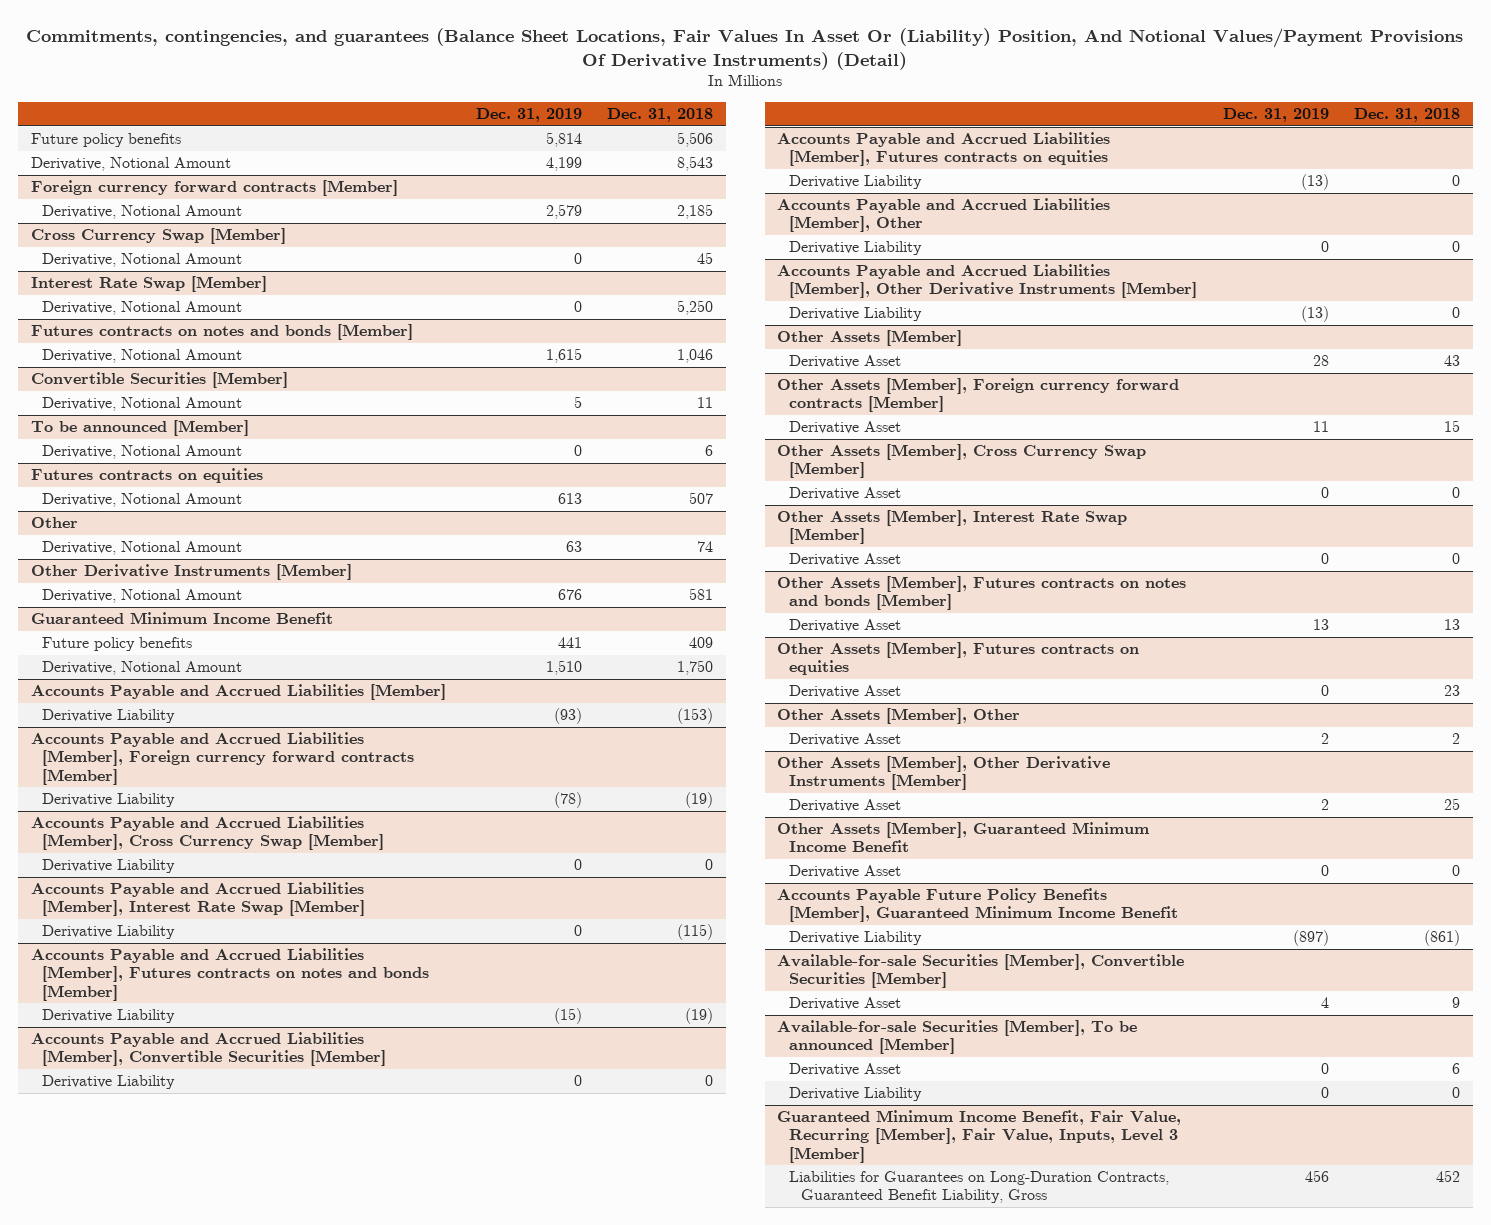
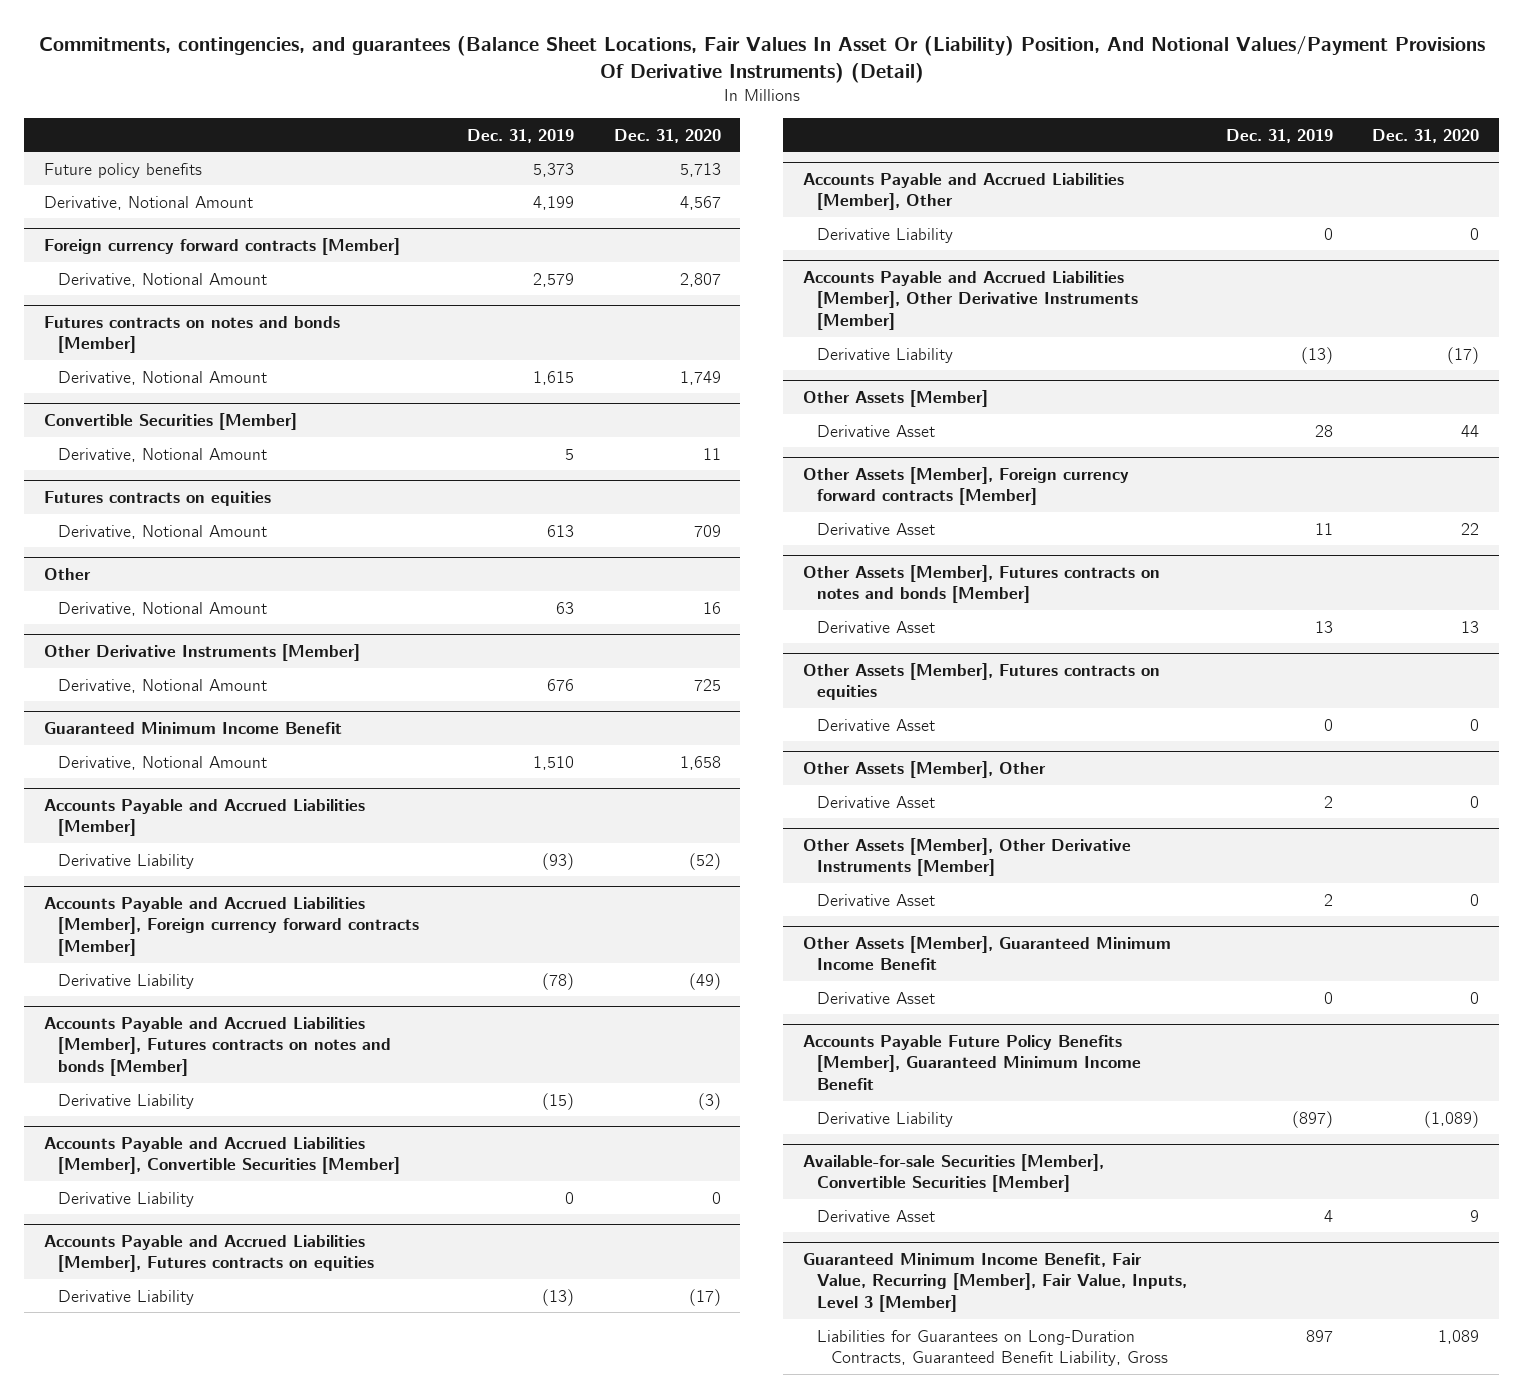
- | Dec. 31, 2019 | Dec. 31, 2018
+ | Dec. 31, 2019 | Dec. 31, 2020
- Future policy benefits | 5,814 | 5,506
+ Future policy benefits | 5,373 | 5,713
- Cross Currency Swap [Member]
- Derivative, Notional Amount | 0 | 45
- Interest Rate Swap [Member]
- Derivative, Notional Amount | 0 | 5,250
- To be announced [Member]
- Derivative, Notional Amount | 0 | 6
@ Guaranteed Minimum Income Benefit
- Future policy benefits | 441 | 409
- Accounts Payable and Accrued Liabilities [Member], Cross Currency Swap [Member]
- Derivative Liability | 0 | 0
- Accounts Payable and Accrued Liabilities [Member], Interest Rate Swap [Member]
- Derivative Liability | 0 | (115)
- Other Assets [Member], Cross Currency Swap [Member]
- Derivative Asset | 0 | 0
- Other Assets [Member], Interest Rate Swap [Member]
- Derivative Asset | 0 | 0
- Available-for-sale Securities [Member], To be announced [Member]
- Derivative Asset | 0 | 6
- Derivative Liability | 0 | 0
@ Guaranteed Minimum Income Benefit, Fair Value, Recurring [Member], Fair Value, Inputs, Level 3 [Member]
- Liabilities for Guarantees on Long-Duration Contracts, Guaranteed Benefit Liability, Gross | 456 | 452
+ Liabilities for Guarantees on Long-Duration Contracts, Guaranteed Benefit Liability, Gross | 897 | 1,089

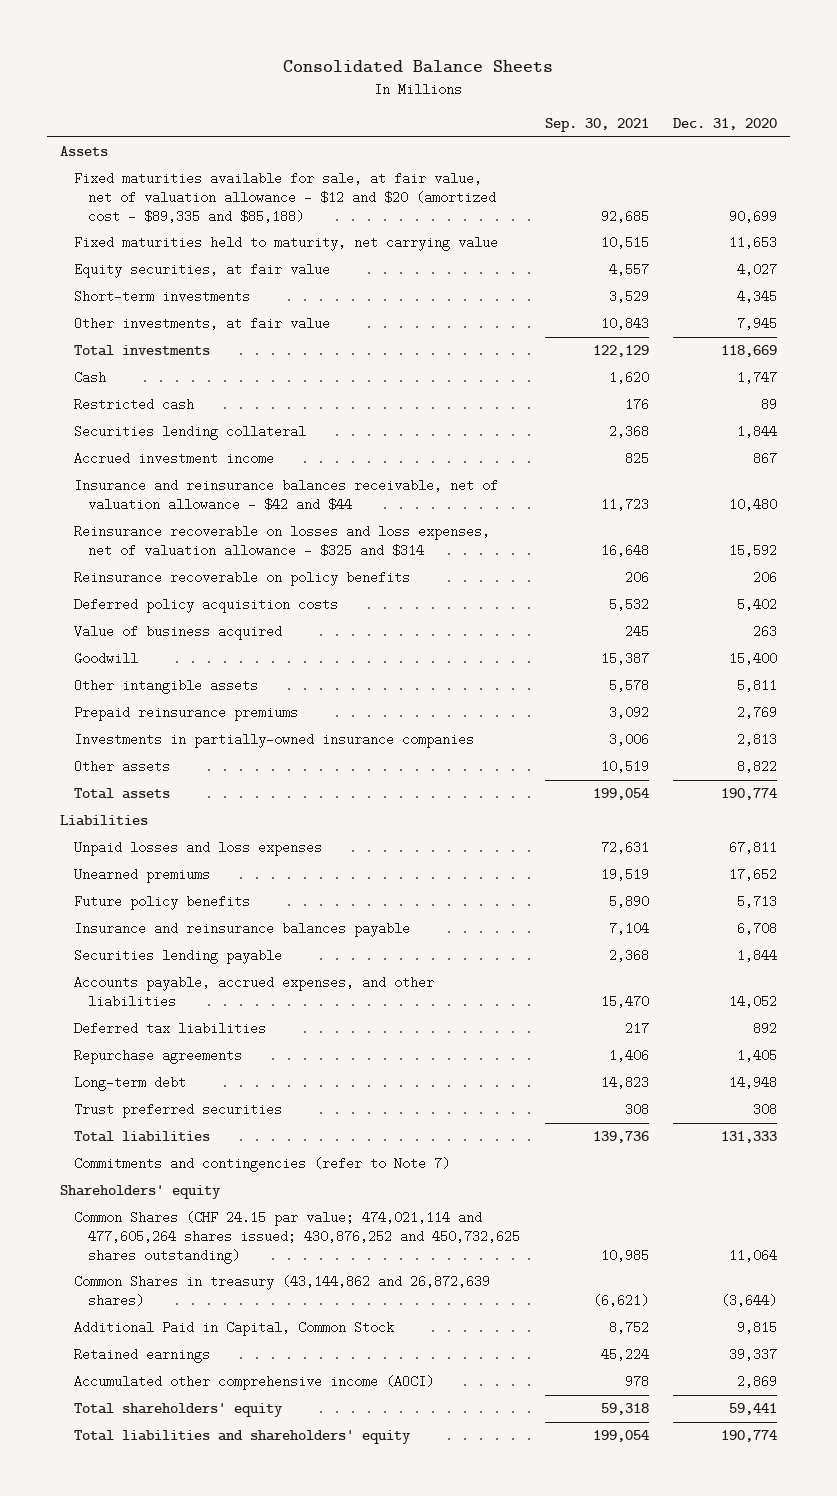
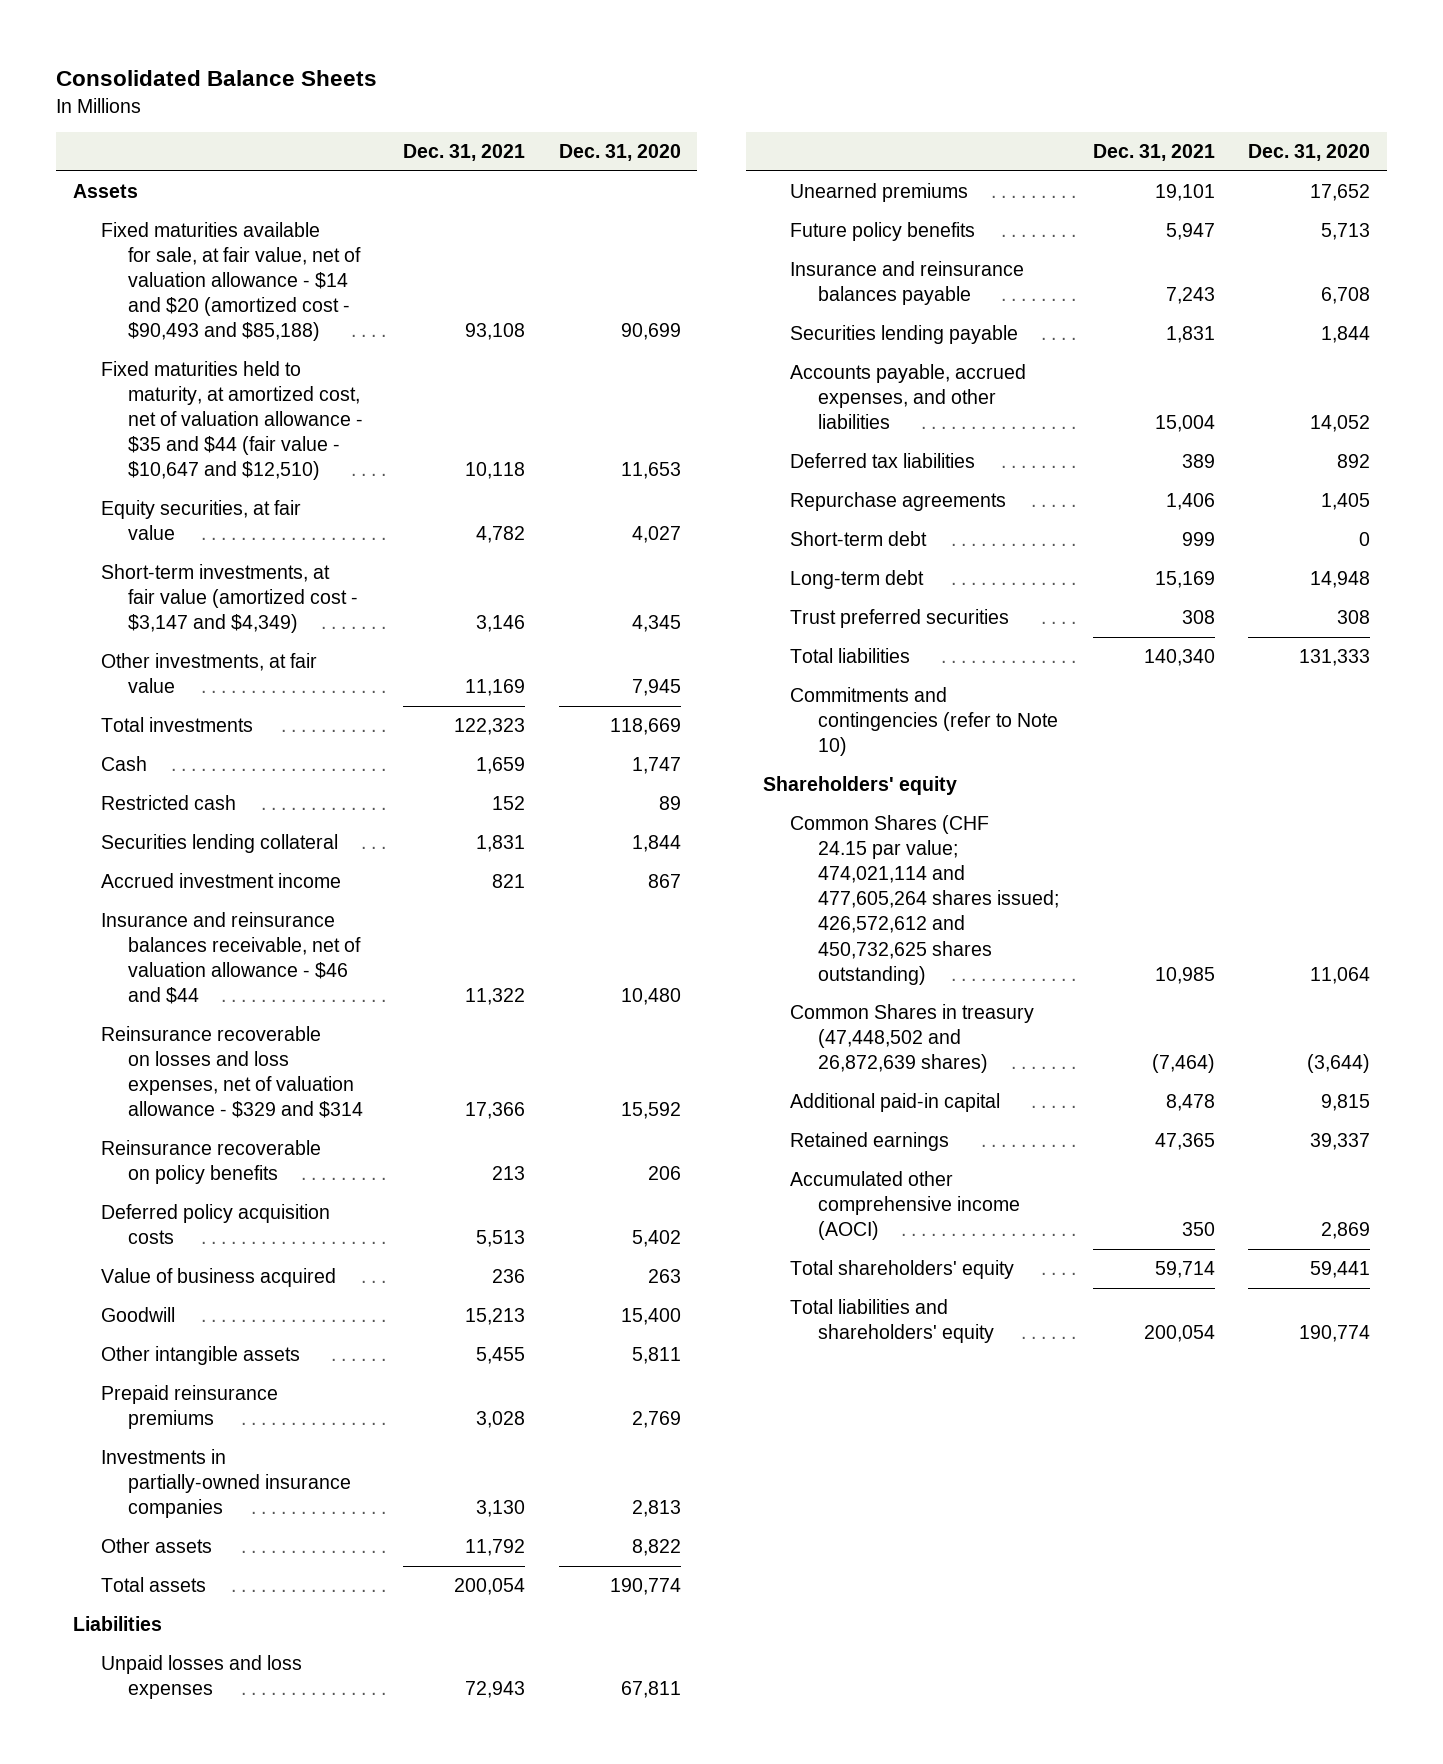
- | Sep. 30, 2021 | Dec. 31, 2020
+ | Dec. 31, 2021 | Dec. 31, 2020
- Fixed maturities available for sale, at fair value, net of valuation allowance - $12 and $20 (amortized cost - $89,335 and $85,188) | 92,685 | 90,699
- Fixed maturities held to maturity, net carrying value | 10,515 | 11,653
+ Fixed maturities available for sale, at fair value, net of valuation allowance - $14 and $20 (amortized cost - $90,493 and $85,188) | 93,108 | 90,699
+ Fixed maturities held to maturity, at amortized cost, net of valuation allowance - $35 and $44 (fair value - $10,647 and $12,510) | 10,118 | 11,653
- Short-term investments | 3,529 | 4,345
+ Short-term investments, at fair value (amortized cost - $3,147 and $4,349) | 3,146 | 4,345
- Insurance and reinsurance balances receivable, net of valuation allowance - $42 and $44 | 11,723 | 10,480
- Reinsurance recoverable on losses and loss expenses, net of valuation allowance - $325 and $314 | 16,648 | 15,592
+ Insurance and reinsurance balances receivable, net of valuation allowance - $46 and $44 | 11,322 | 10,480
+ Reinsurance recoverable on losses and loss expenses, net of valuation allowance - $329 and $314 | 17,366 | 15,592
+ Short-term debt | 999 | 0
- Commitments and contingencies (refer to Note 7)
+ Commitments and contingencies (refer to Note 10)
- Common Shares (CHF 24.15 par value; 474,021,114 and 477,605,264 shares issued; 430,876,252 and 450,732,625 shares outstanding) | 10,985 | 11,064
- Common Shares in treasury (43,144,862 and 26,872,639 shares) | (6,621) | (3,644)
- Additional Paid in Capital, Common Stock | 8,752 | 9,815
+ Common Shares (CHF 24.15 par value; 474,021,114 and 477,605,264 shares issued; 426,572,612 and 450,732,625 shares outstanding) | 10,985 | 11,064
+ Common Shares in treasury (47,448,502 and 26,872,639 shares) | (7,464) | (3,644)
+ Additional paid-in capital | 8,478 | 9,815

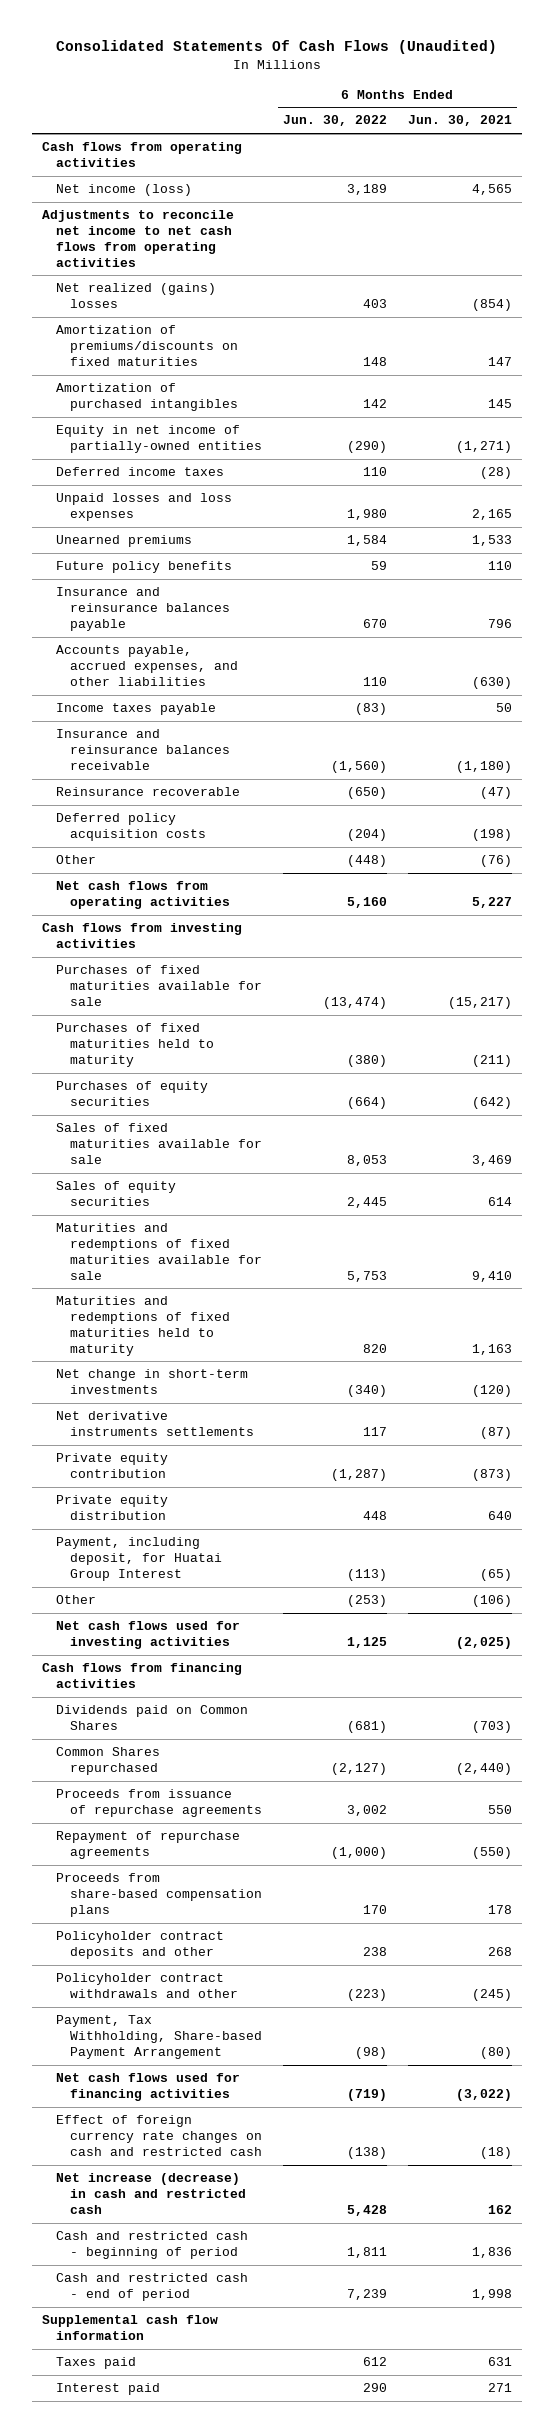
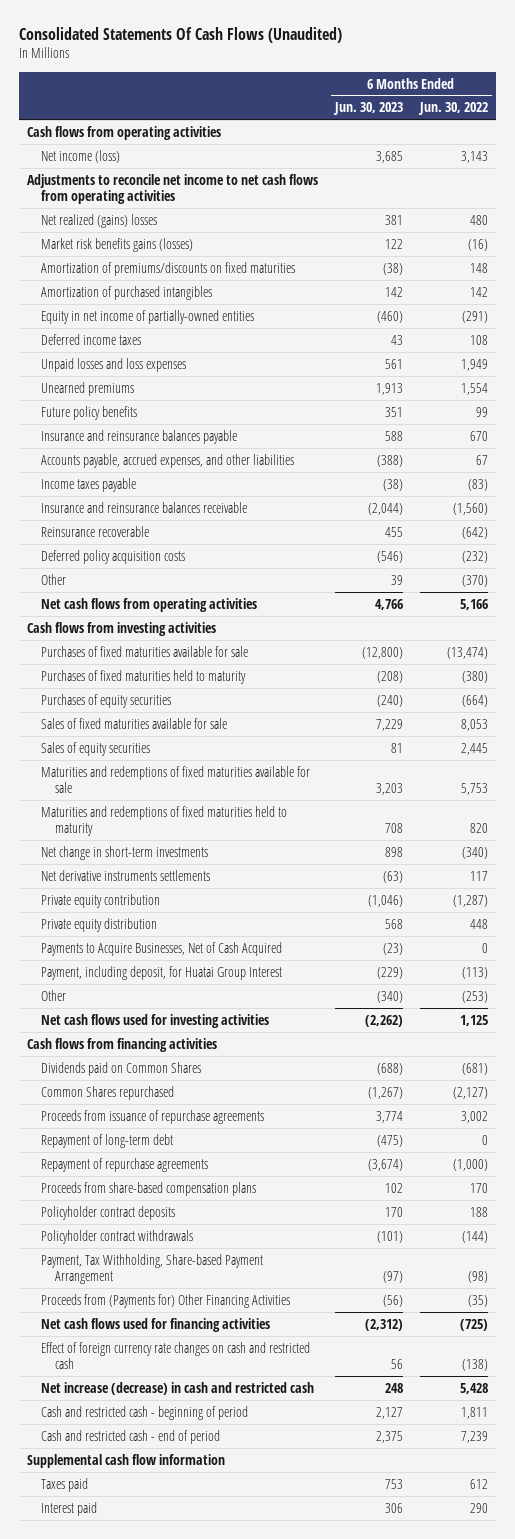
- | 6 Months Ended Jun. 30, 2022 | 6 Months Ended Jun. 30, 2021
+ | 6 Months Ended Jun. 30, 2023 | 6 Months Ended Jun. 30, 2022
- Net income (loss) | 3,189 | 4,565
+ Net income (loss) | 3,685 | 3,143
- Net realized (gains) losses | 403 | (854)
+ Net realized (gains) losses | 381 | 480
+ Market risk benefits gains (losses) | 122 | (16)
- Equity in net income of partially-owned entities | (290) | (1,271)
- Deferred income taxes | 110 | (28)
- Unpaid losses and loss expenses | 1,980 | 2,165
- Unearned premiums | 1,584 | 1,533
- Future policy benefits | 59 | 110
+ Equity in net income of partially-owned entities | (460) | (291)
+ Deferred income taxes | 43 | 108
+ Unpaid losses and loss expenses | 561 | 1,949
+ Unearned premiums | 1,913 | 1,554
+ Future policy benefits | 351 | 99
- Accounts payable, accrued expenses, and other liabilities | 110 | (630)
+ Accounts payable, accrued expenses, and other liabilities | (388) | 67
- Reinsurance recoverable | (650) | (47)
- Deferred policy acquisition costs | (204) | (198)
- Other | (448) | (76)
- Net cash flows from operating activities | 5,160 | 5,227
+ Reinsurance recoverable | 455 | (642)
+ Deferred policy acquisition costs | (546) | (232)
+ Other | 39 | (370)
+ Net cash flows from operating activities | 4,766 | 5,166
+ Payments to Acquire Businesses, Net of Cash Acquired | (23) | 0
+ Repayment of long-term debt | (475) | 0
- Policyholder contract deposits and other | 238 | 268
- Policyholder contract withdrawals and other | (223) | (245)
+ Policyholder contract deposits | 170 | 188
+ Policyholder contract withdrawals | (101) | (144)
- Net cash flows used for financing activities | (719) | (3,022)
+ Proceeds from (Payments for) Other Financing Activities | (56) | (35)
+ Net cash flows used for financing activities | (2,312) | (725)

